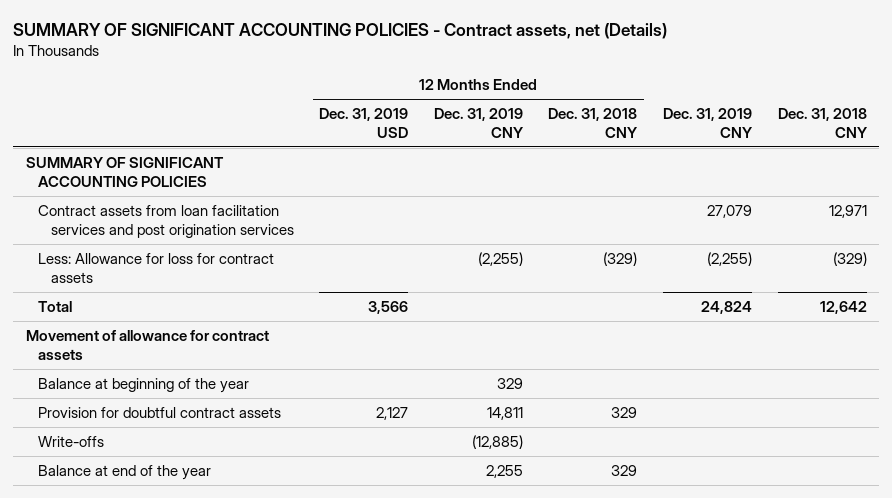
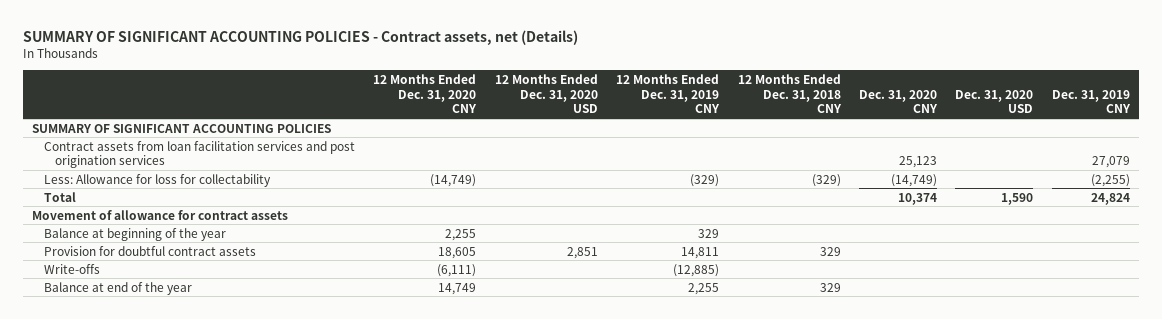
- | 12 Months Ended Dec. 31, 2019 USD | 12 Months Ended Dec. 31, 2019 CNY | 12 Months Ended Dec. 31, 2018 CNY | Dec. 31, 2019 CNY | Dec. 31, 2018 CNY
+ | 12 Months Ended Dec. 31, 2020 CNY | 12 Months Ended Dec. 31, 2020 USD | 12 Months Ended Dec. 31, 2019 CNY | 12 Months Ended Dec. 31, 2018 CNY | Dec. 31, 2020 CNY | Dec. 31, 2020 USD | Dec. 31, 2019 CNY
- Less: Allowance for loss for contract assets | | (2,255) | (329) | (2,255) | (329)
+ Less: Allowance for loss for collectability | (14,749) | | (329) | (329) | (14,749) | | (2,255)

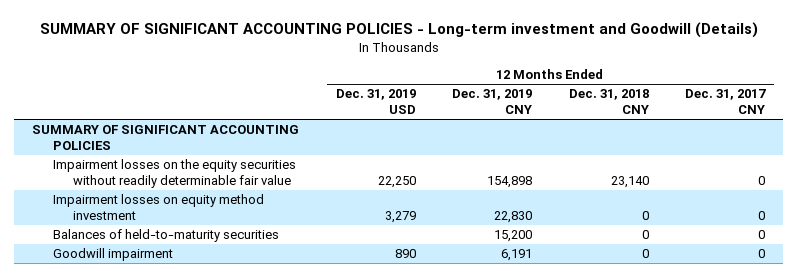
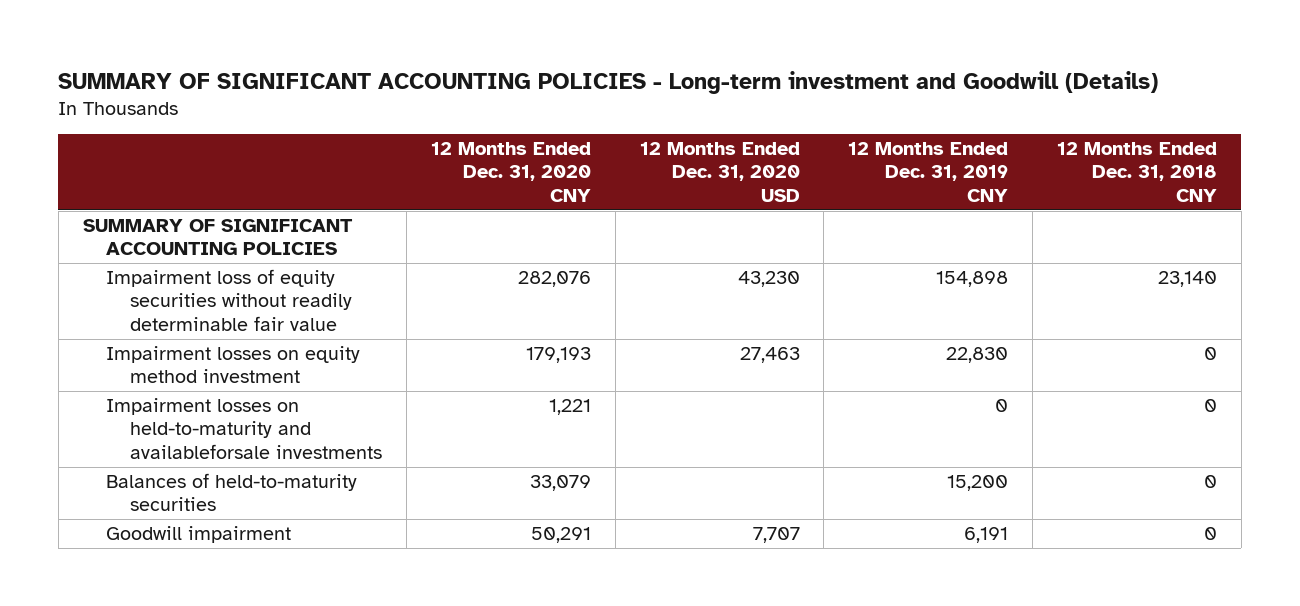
- | 12 Months Ended Dec. 31, 2019 USD | 12 Months Ended Dec. 31, 2019 CNY | 12 Months Ended Dec. 31, 2018 CNY | 12 Months Ended Dec. 31, 2017 CNY
+ | 12 Months Ended Dec. 31, 2020 CNY | 12 Months Ended Dec. 31, 2020 USD | 12 Months Ended Dec. 31, 2019 CNY | 12 Months Ended Dec. 31, 2018 CNY
- Impairment losses on the equity securities without readily determinable fair value | 22,250 | 154,898 | 23,140 | 0
+ Impairment loss of equity securities without readily determinable fair value | 282,076 | 43,230 | 154,898 | 23,140
+ Impairment losses on held-to-maturity and availableforsale investments | 1,221 | | 0 | 0

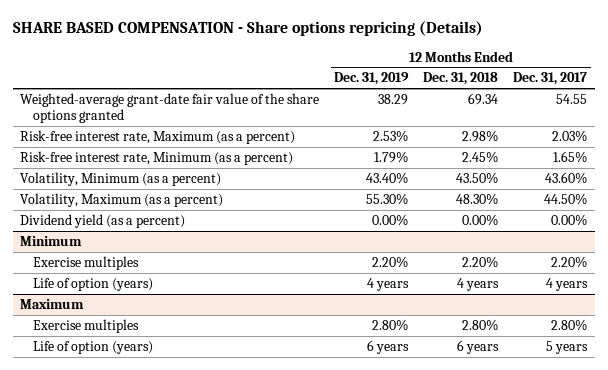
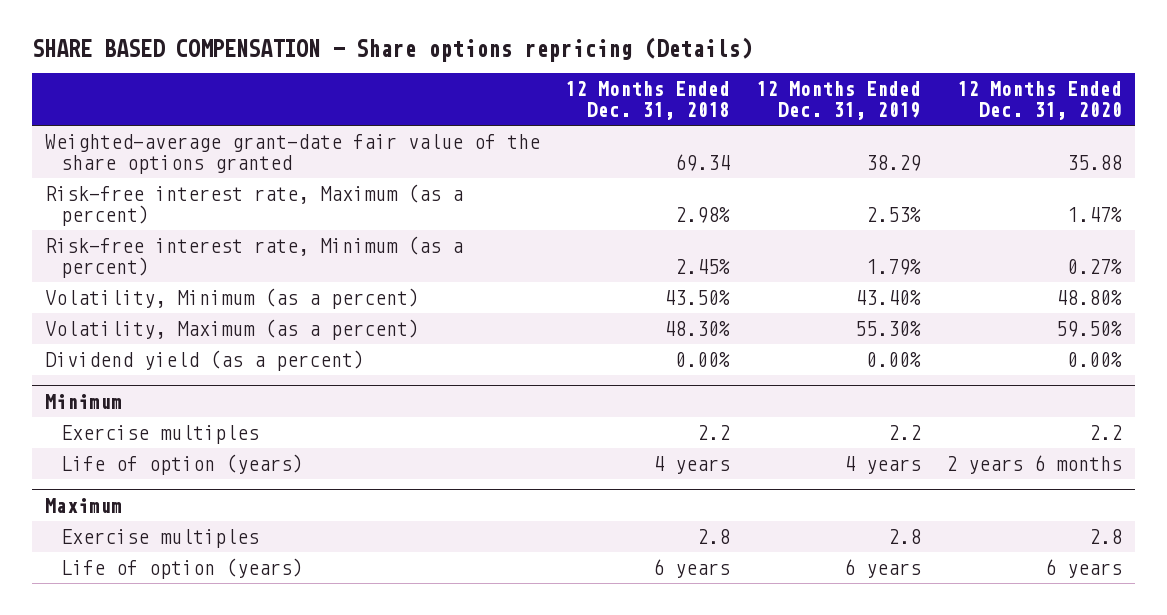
- | 12 Months Ended Dec. 31, 2019 | 12 Months Ended Dec. 31, 2018 | 12 Months Ended Dec. 31, 2017
+ | 12 Months Ended Dec. 31, 2018 | 12 Months Ended Dec. 31, 2019 | 12 Months Ended Dec. 31, 2020
@ Minimum
- Exercise multiples | 2.20% | 2.20% | 2.20%
+ Exercise multiples | 2.2 | 2.2 | 2.2
@ Maximum
- Exercise multiples | 2.80% | 2.80% | 2.80%
+ Exercise multiples | 2.8 | 2.8 | 2.8

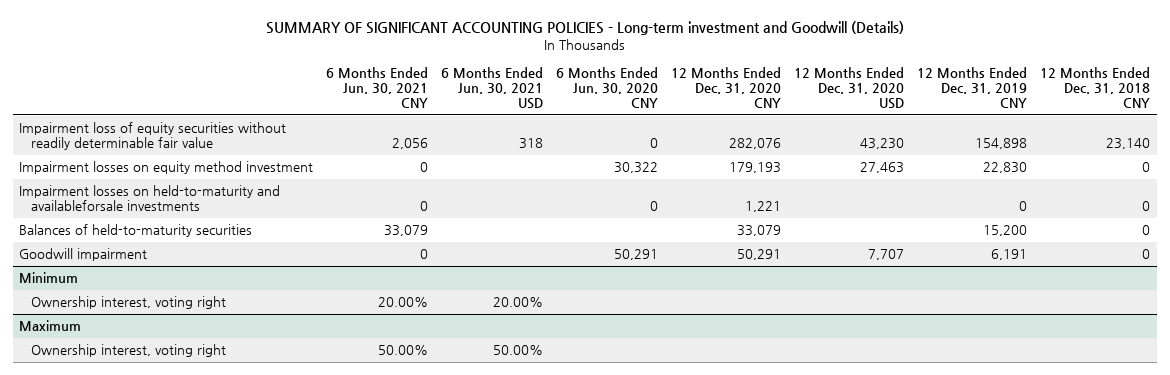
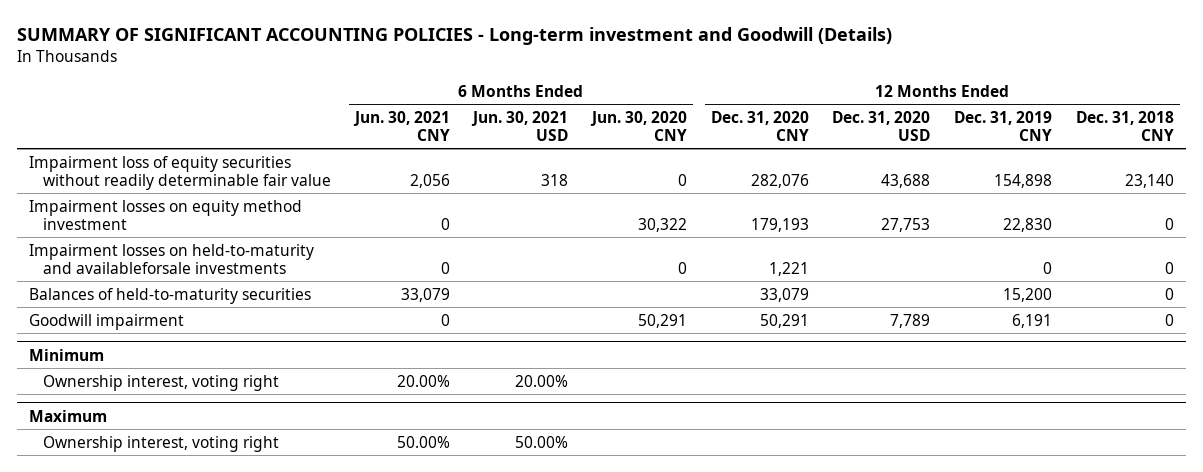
- Impairment loss of equity securities without readily determinable fair value | 2,056 | 318 | 0 | 282,076 | 43,230 | 154,898 | 23,140
- Impairment losses on equity method investment | 0 | | 30,322 | 179,193 | 27,463 | 22,830 | 0
+ Impairment loss of equity securities without readily determinable fair value | 2,056 | 318 | 0 | 282,076 | 43,688 | 154,898 | 23,140
+ Impairment losses on equity method investment | 0 | | 30,322 | 179,193 | 27,753 | 22,830 | 0
- Goodwill impairment | 0 | | 50,291 | 50,291 | 7,707 | 6,191 | 0
+ Goodwill impairment | 0 | | 50,291 | 50,291 | 7,789 | 6,191 | 0

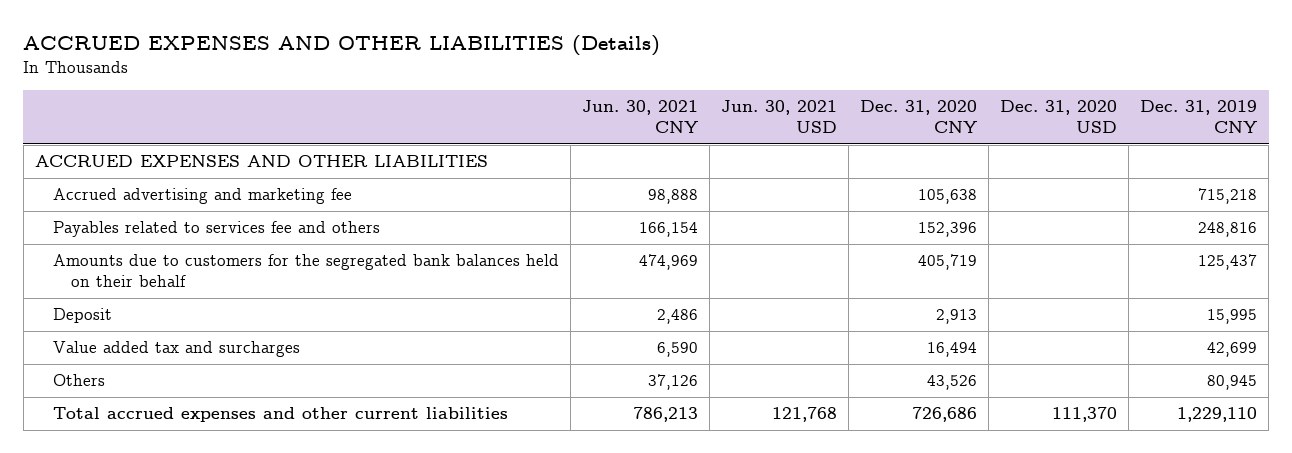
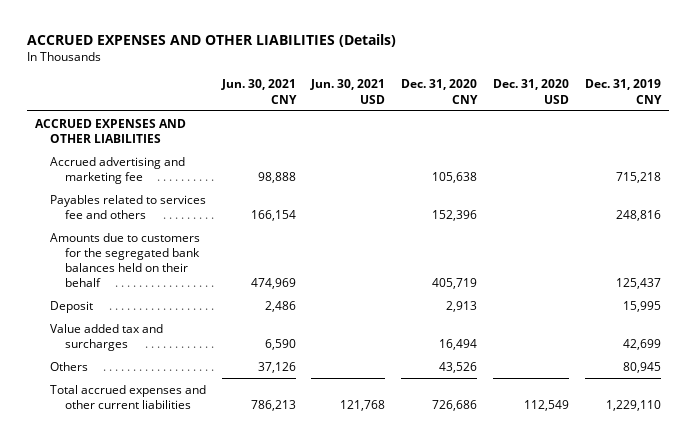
- Total accrued expenses and other current liabilities | 786,213 | 121,768 | 726,686 | 111,370 | 1,229,110
+ Total accrued expenses and other current liabilities | 786,213 | 121,768 | 726,686 | 112,549 | 1,229,110

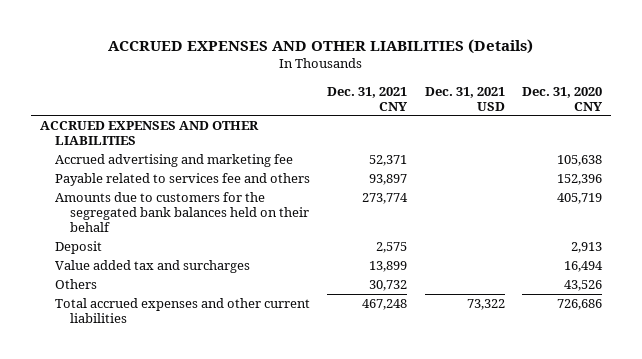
- | Jun. 30, 2021 CNY | Jun. 30, 2021 USD | Dec. 31, 2020 CNY | Dec. 31, 2020 USD | Dec. 31, 2019 CNY
+ | Dec. 31, 2021 CNY | Dec. 31, 2021 USD | Dec. 31, 2020 CNY
- Payables related to services fee and others | 166,154 | | 152,396 | | 248,816
+ Payable related to services fee and others | 93,897 | | 152,396

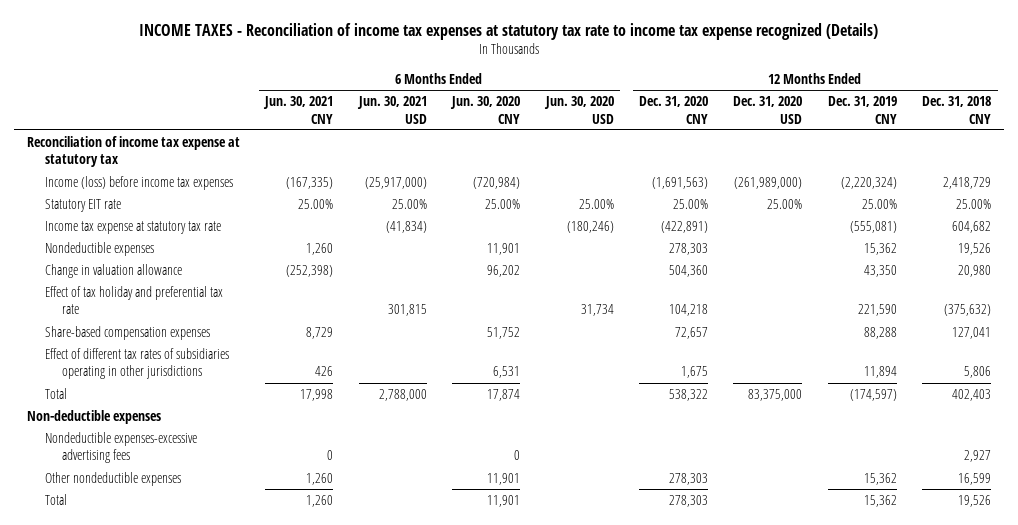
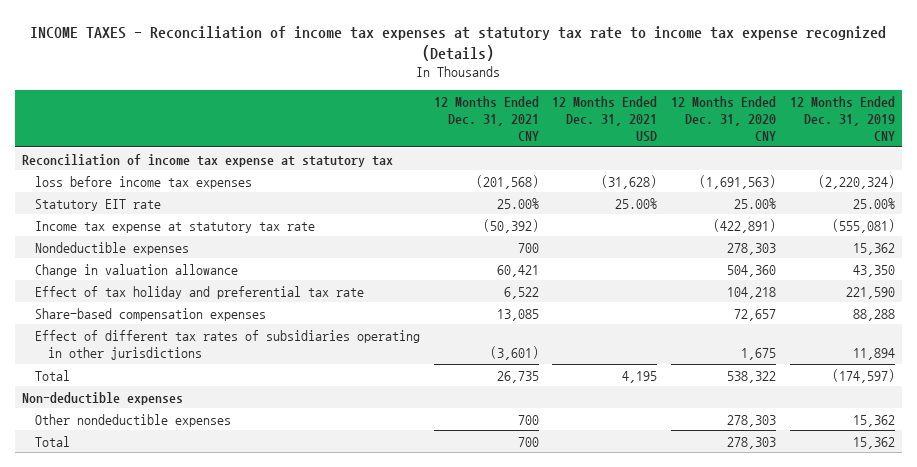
- | 6 Months Ended Jun. 30, 2021 CNY | 6 Months Ended Jun. 30, 2021 USD | 6 Months Ended Jun. 30, 2020 CNY | 6 Months Ended Jun. 30, 2020 USD | 12 Months Ended Dec. 31, 2020 CNY | 12 Months Ended Dec. 31, 2020 USD | 12 Months Ended Dec. 31, 2019 CNY | 12 Months Ended Dec. 31, 2018 CNY
+ | 12 Months Ended Dec. 31, 2021 CNY | 12 Months Ended Dec. 31, 2021 USD | 12 Months Ended Dec. 31, 2020 CNY | 12 Months Ended Dec. 31, 2019 CNY
- Income (loss) before income tax expenses | (167,335) | (25,917,000) | (720,984) | | (1,691,563) | (261,989,000) | (2,220,324) | 2,418,729
+ loss before income tax expenses | (201,568) | (31,628) | (1,691,563) | (2,220,324)
- Nondeductible expenses-excessive advertising fees | 0 | | 0 | | | | | 2,927

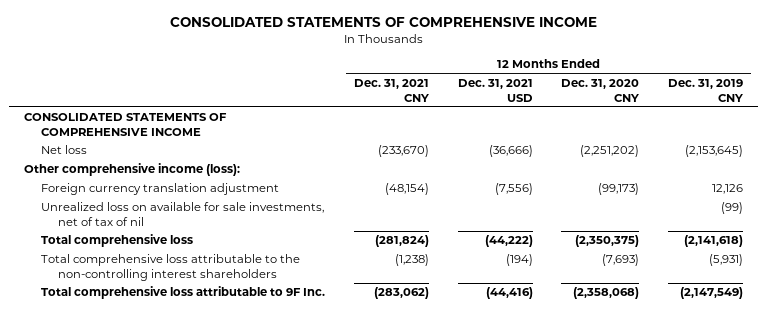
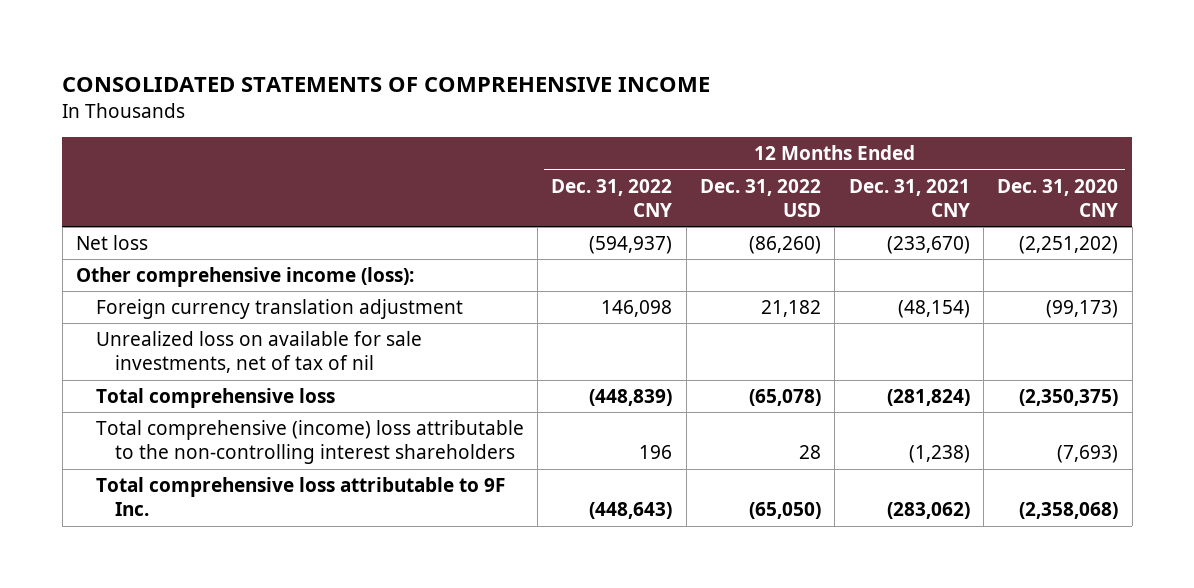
- | 12 Months Ended Dec. 31, 2021 CNY | 12 Months Ended Dec. 31, 2021 USD | 12 Months Ended Dec. 31, 2020 CNY | 12 Months Ended Dec. 31, 2019 CNY
+ | 12 Months Ended Dec. 31, 2022 CNY | 12 Months Ended Dec. 31, 2022 USD | 12 Months Ended Dec. 31, 2021 CNY | 12 Months Ended Dec. 31, 2020 CNY
- CONSOLIDATED STATEMENTS OF COMPREHENSIVE INCOME
- Total comprehensive loss attributable to the non-controlling interest shareholders | (1,238) | (194) | (7,693) | (5,931)
+ Total comprehensive (income) loss attributable to the non-controlling interest shareholders | 196 | 28 | (1,238) | (7,693)

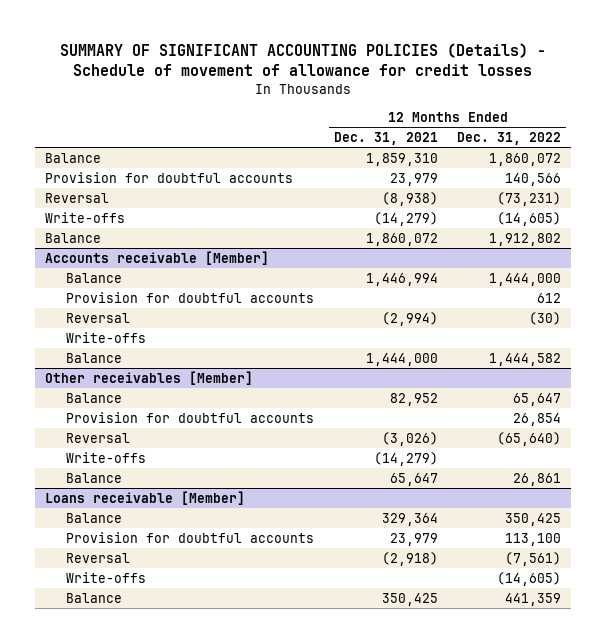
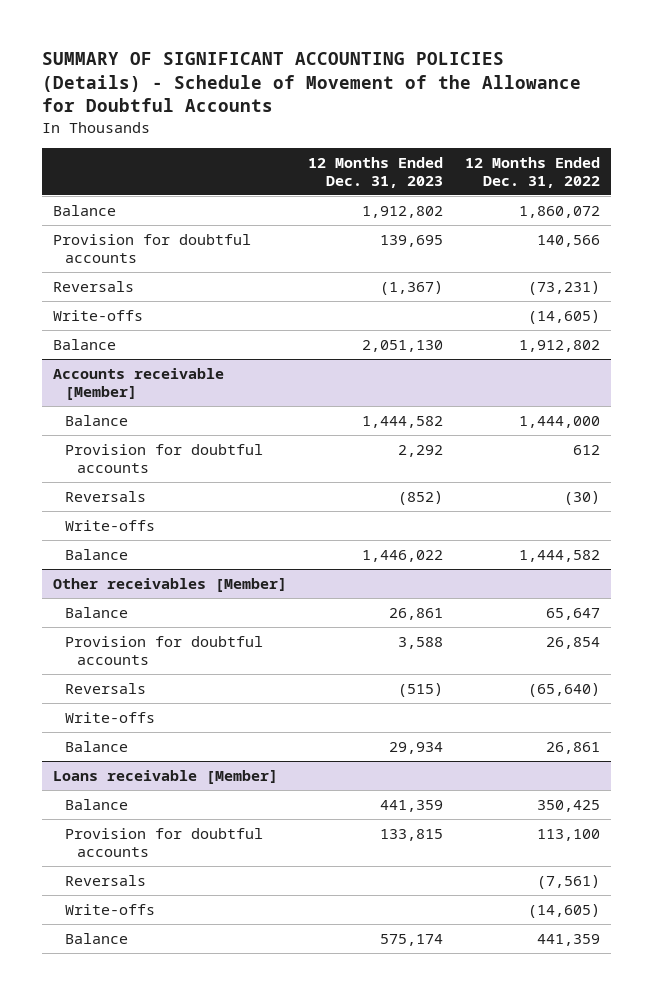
- SUMMARY OF SIGNIFICANT ACCOUNTING POLICIES (Details) - Schedule of movement of allowance for credit losses
+ SUMMARY OF SIGNIFICANT ACCOUNTING POLICIES (Details) - Schedule of Movement of the Allowance for Doubtful Accounts
- | 12 Months Ended Dec. 31, 2021 | 12 Months Ended Dec. 31, 2022
+ | 12 Months Ended Dec. 31, 2023 | 12 Months Ended Dec. 31, 2022
- Reversal | (8,938) | (73,231)
+ Reversals | (1,367) | (73,231)
@ Accounts receivable [Member]
- Reversal | (2,994) | (30)
+ Reversals | (852) | (30)
@ Other receivables [Member]
- Reversal | (3,026) | (65,640)
+ Reversals | (515) | (65,640)
@ Loans receivable [Member]
- Reversal | (2,918) | (7,561)
+ Reversals | | (7,561)

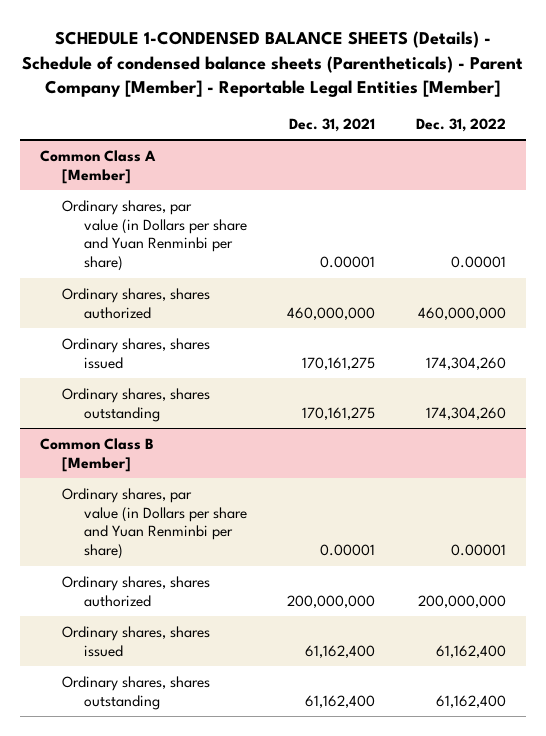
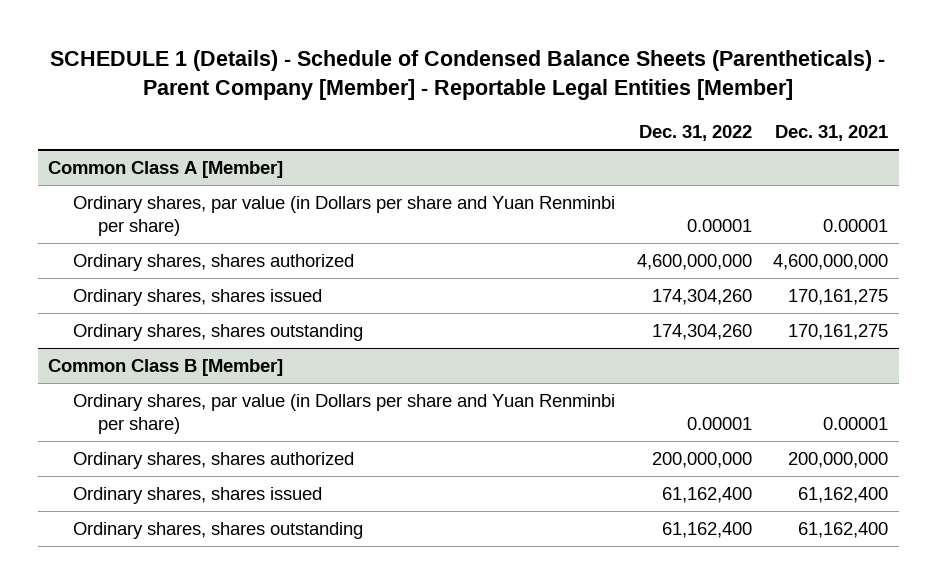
- SCHEDULE 1-CONDENSED BALANCE SHEETS (Details) - Schedule of condensed balance sheets (Parentheticals) - Parent Company [Member] - Reportable Legal Entities [Member]
+ SCHEDULE 1 (Details) - Schedule of Condensed Balance Sheets (Parentheticals) - Parent Company [Member] - Reportable Legal Entities [Member]
- | Dec. 31, 2021 | Dec. 31, 2022
+ | Dec. 31, 2022 | Dec. 31, 2021
@ Common Class A [Member]
- Ordinary shares, shares authorized | 460,000,000 | 460,000,000
+ Ordinary shares, shares authorized | 4,600,000,000 | 4,600,000,000

